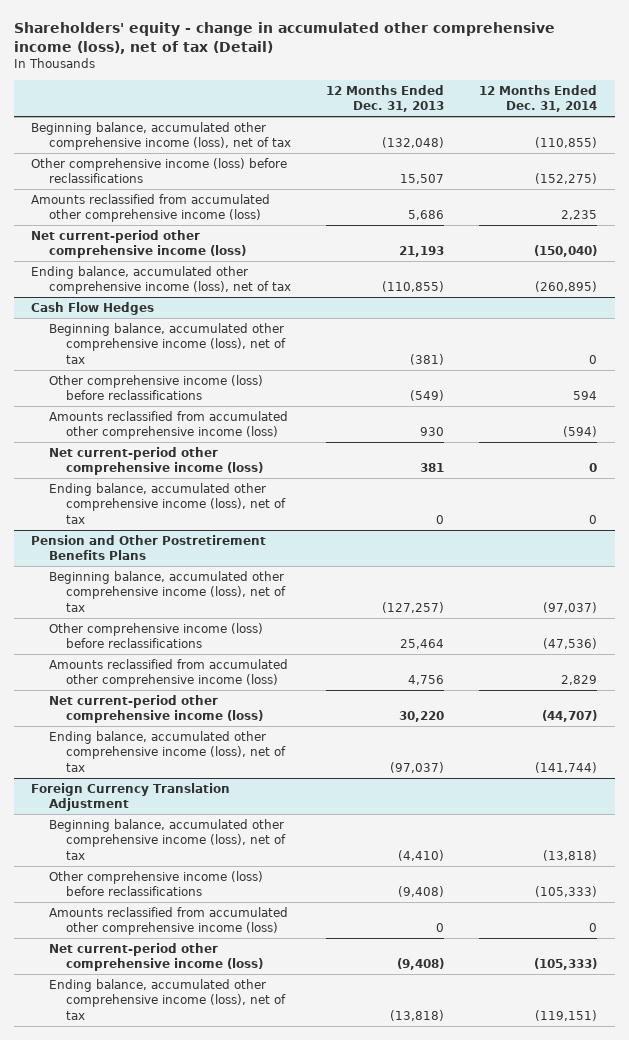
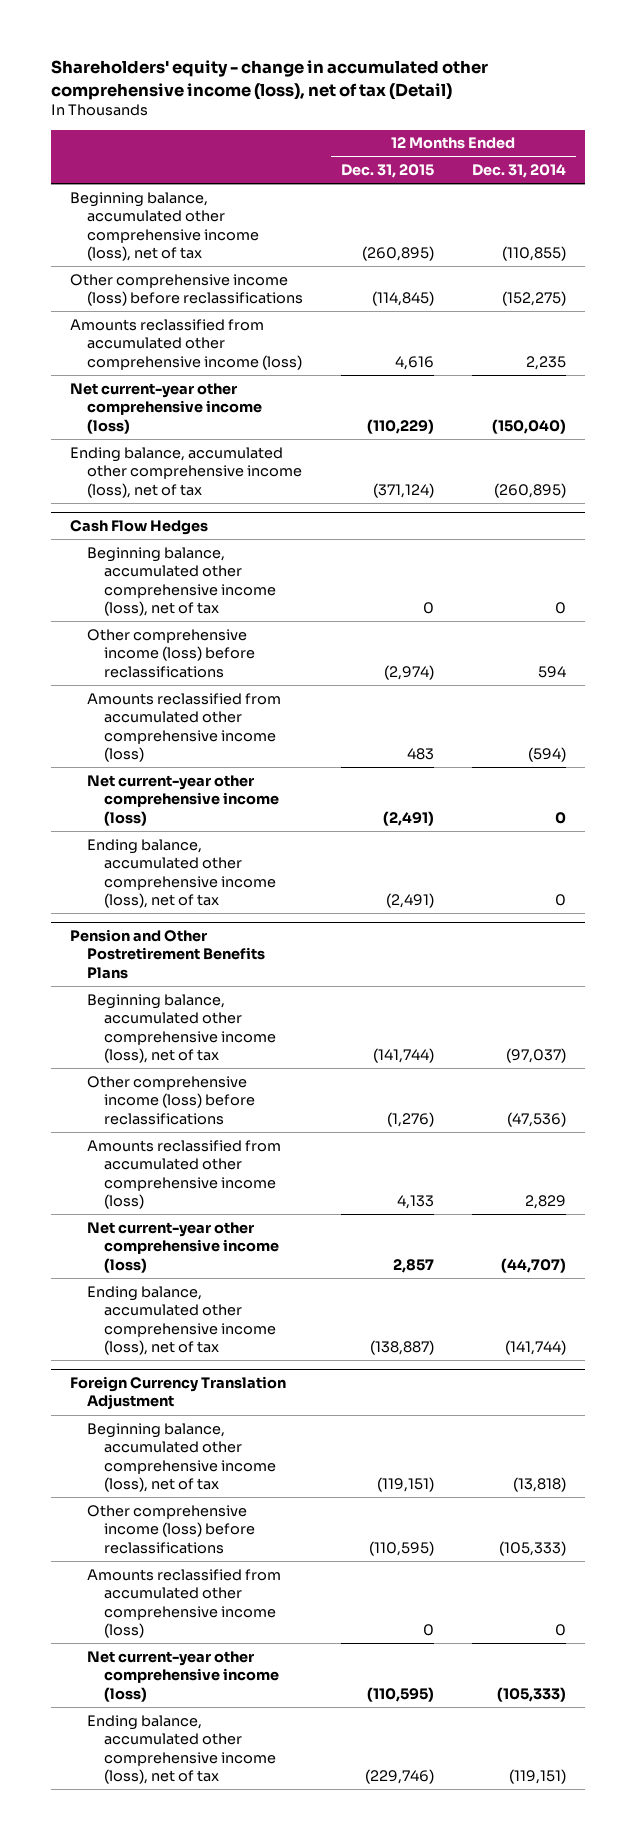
- | 12 Months Ended Dec. 31, 2013 | 12 Months Ended Dec. 31, 2014
+ | 12 Months Ended Dec. 31, 2015 | 12 Months Ended Dec. 31, 2014
- Net current-period other comprehensive income (loss) | 21,193 | (150,040)
+ Net current-year other comprehensive income (loss) | (110,229) | (150,040)
@ Cash Flow Hedges
- Net current-period other comprehensive income (loss) | 381 | 0
+ Net current-year other comprehensive income (loss) | (2,491) | 0
@ Pension and Other Postretirement Benefits Plans
- Net current-period other comprehensive income (loss) | 30,220 | (44,707)
+ Net current-year other comprehensive income (loss) | 2,857 | (44,707)
@ Foreign Currency Translation Adjustment
- Net current-period other comprehensive income (loss) | (9,408) | (105,333)
+ Net current-year other comprehensive income (loss) | (110,595) | (105,333)

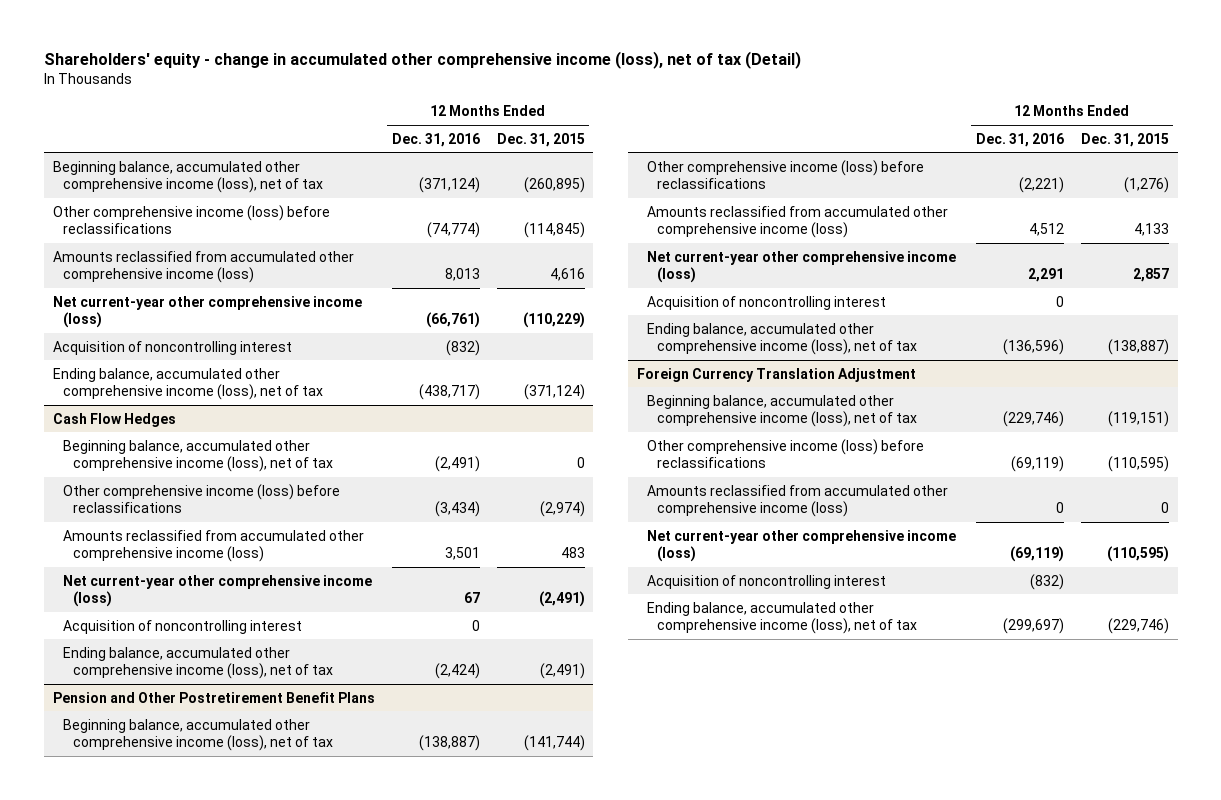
- | 12 Months Ended Dec. 31, 2015 | 12 Months Ended Dec. 31, 2014
+ | 12 Months Ended Dec. 31, 2016 | 12 Months Ended Dec. 31, 2015
+ Acquisition of noncontrolling interest | (832) |
@ Cash Flow Hedges
+ Acquisition of noncontrolling interest | 0 |
- Pension and Other Postretirement Benefits Plans
+ Pension and Other Postretirement Benefit Plans
+ Acquisition of noncontrolling interest | 0 |
@ Foreign Currency Translation Adjustment
+ Acquisition of noncontrolling interest | (832) |

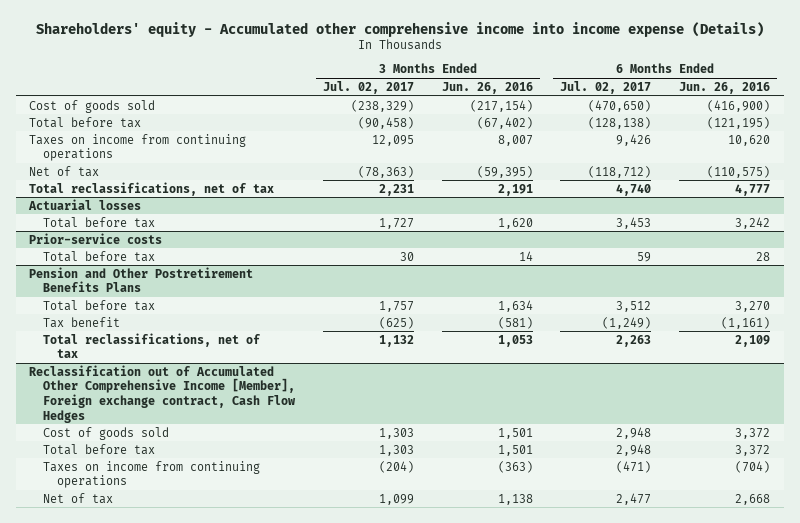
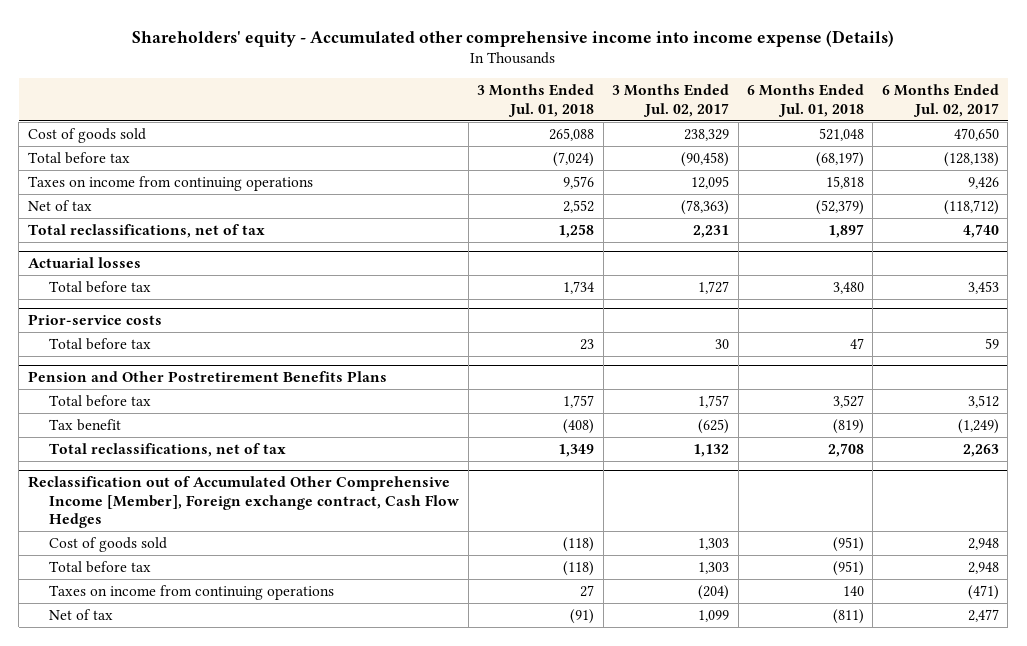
- | 3 Months Ended Jul. 02, 2017 | 3 Months Ended Jun. 26, 2016 | 6 Months Ended Jul. 02, 2017 | 6 Months Ended Jun. 26, 2016
+ | 3 Months Ended Jul. 01, 2018 | 3 Months Ended Jul. 02, 2017 | 6 Months Ended Jul. 01, 2018 | 6 Months Ended Jul. 02, 2017
- Cost of goods sold | (238,329) | (217,154) | (470,650) | (416,900)
+ Cost of goods sold | 265,088 | 238,329 | 521,048 | 470,650

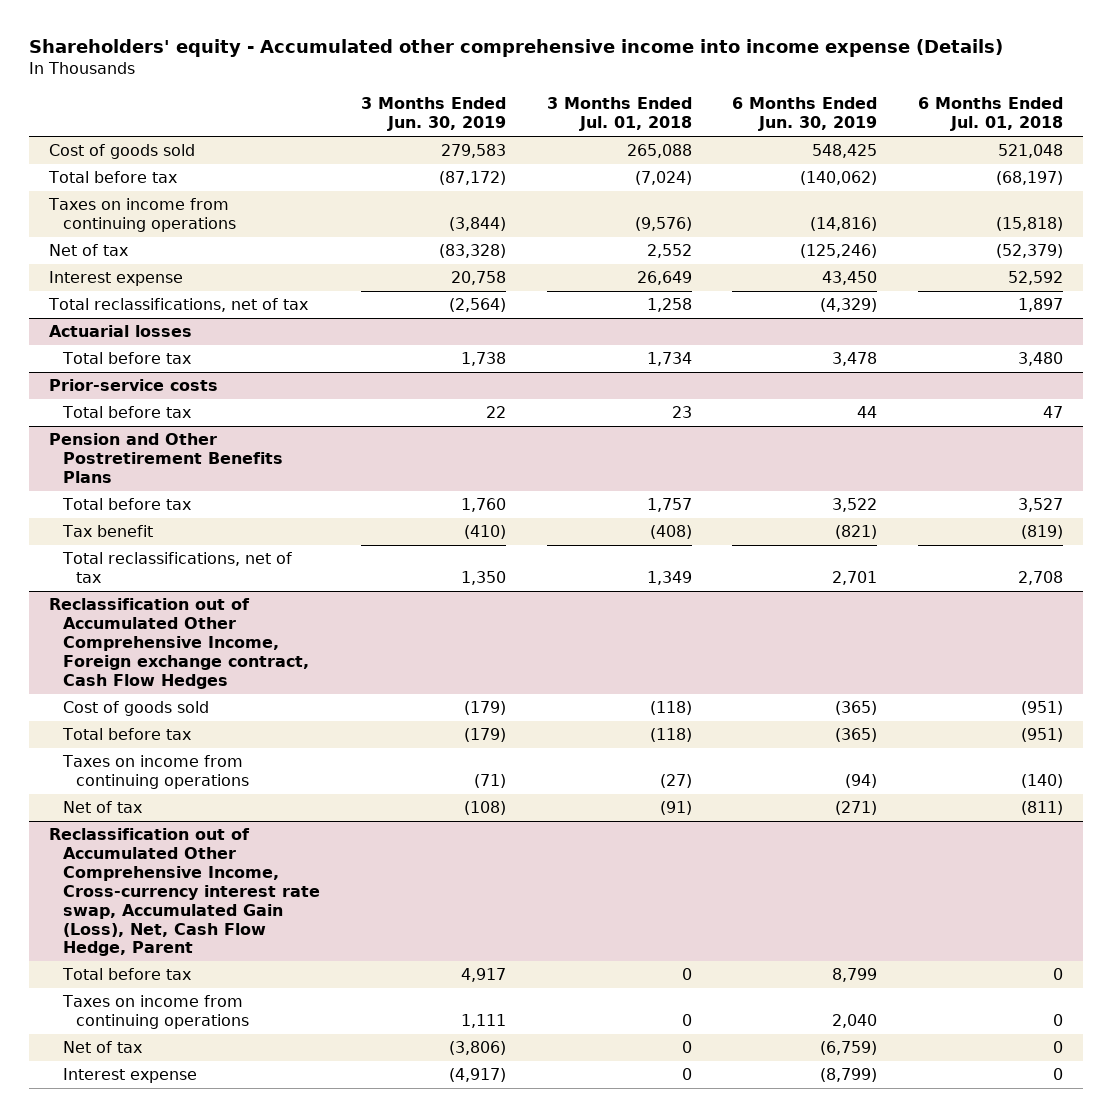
- | 3 Months Ended Jul. 01, 2018 | 3 Months Ended Jul. 02, 2017 | 6 Months Ended Jul. 01, 2018 | 6 Months Ended Jul. 02, 2017
+ | 3 Months Ended Jun. 30, 2019 | 3 Months Ended Jul. 01, 2018 | 6 Months Ended Jun. 30, 2019 | 6 Months Ended Jul. 01, 2018
- Taxes on income from continuing operations | 9,576 | 12,095 | 15,818 | 9,426
+ Taxes on income from continuing operations | (3,844) | (9,576) | (14,816) | (15,818)
+ Interest expense | 20,758 | 26,649 | 43,450 | 52,592
- Reclassification out of Accumulated Other Comprehensive Income [Member], Foreign exchange contract, Cash Flow Hedges
+ Reclassification out of Accumulated Other Comprehensive Income, Foreign exchange contract, Cash Flow Hedges
- Taxes on income from continuing operations | 27 | (204) | 140 | (471)
+ Taxes on income from continuing operations | (71) | (27) | (94) | (140)
+ Reclassification out of Accumulated Other Comprehensive Income, Cross-currency interest rate swap, Accumulated Gain (Loss), Net, Cash Flow Hedge, Parent
+ Total before tax | 4,917 | 0 | 8,799 | 0
+ Taxes on income from continuing operations | 1,111 | 0 | 2,040 | 0
+ Net of tax | (3,806) | 0 | (6,759) | 0
+ Interest expense | (4,917) | 0 | (8,799) | 0

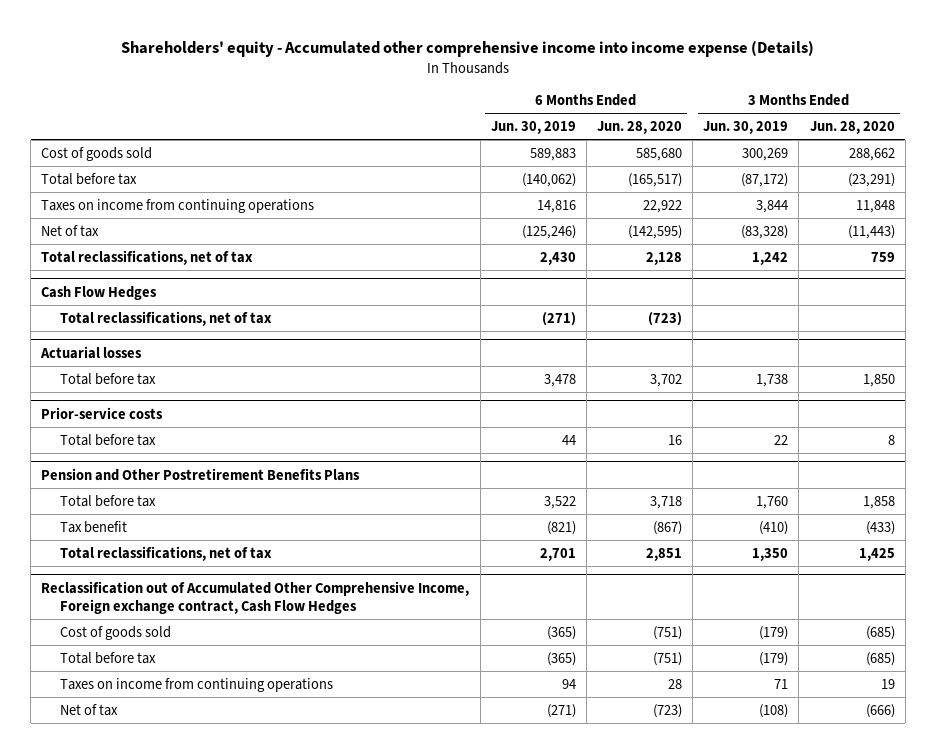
- | 3 Months Ended Jun. 30, 2019 | 3 Months Ended Jul. 01, 2018 | 6 Months Ended Jun. 30, 2019 | 6 Months Ended Jul. 01, 2018
+ | 6 Months Ended Jun. 30, 2019 | 6 Months Ended Jun. 28, 2020 | 3 Months Ended Jun. 30, 2019 | 3 Months Ended Jun. 28, 2020
- Cost of goods sold | 279,583 | 265,088 | 548,425 | 521,048
+ Cost of goods sold | 589,883 | 585,680 | 300,269 | 288,662
- Taxes on income from continuing operations | (3,844) | (9,576) | (14,816) | (15,818)
+ Taxes on income from continuing operations | 14,816 | 22,922 | 3,844 | 11,848
- Interest expense | 20,758 | 26,649 | 43,450 | 52,592
- Total reclassifications, net of tax | (2,564) | 1,258 | (4,329) | 1,897
+ Total reclassifications, net of tax | 2,430 | 2,128 | 1,242 | 759
+ Cash Flow Hedges
+ Total reclassifications, net of tax | (271) | (723) | |
@ Reclassification out of Accumulated Other Comprehensive Income, Foreign exchange contract, Cash Flow Hedges
- Taxes on income from continuing operations | (71) | (27) | (94) | (140)
+ Taxes on income from continuing operations | 94 | 28 | 71 | 19
- Reclassification out of Accumulated Other Comprehensive Income, Cross-currency interest rate swap, Accumulated Gain (Loss), Net, Cash Flow Hedge, Parent
- Total before tax | 4,917 | 0 | 8,799 | 0
- Taxes on income from continuing operations | 1,111 | 0 | 2,040 | 0
- Net of tax | (3,806) | 0 | (6,759) | 0
- Interest expense | (4,917) | 0 | (8,799) | 0

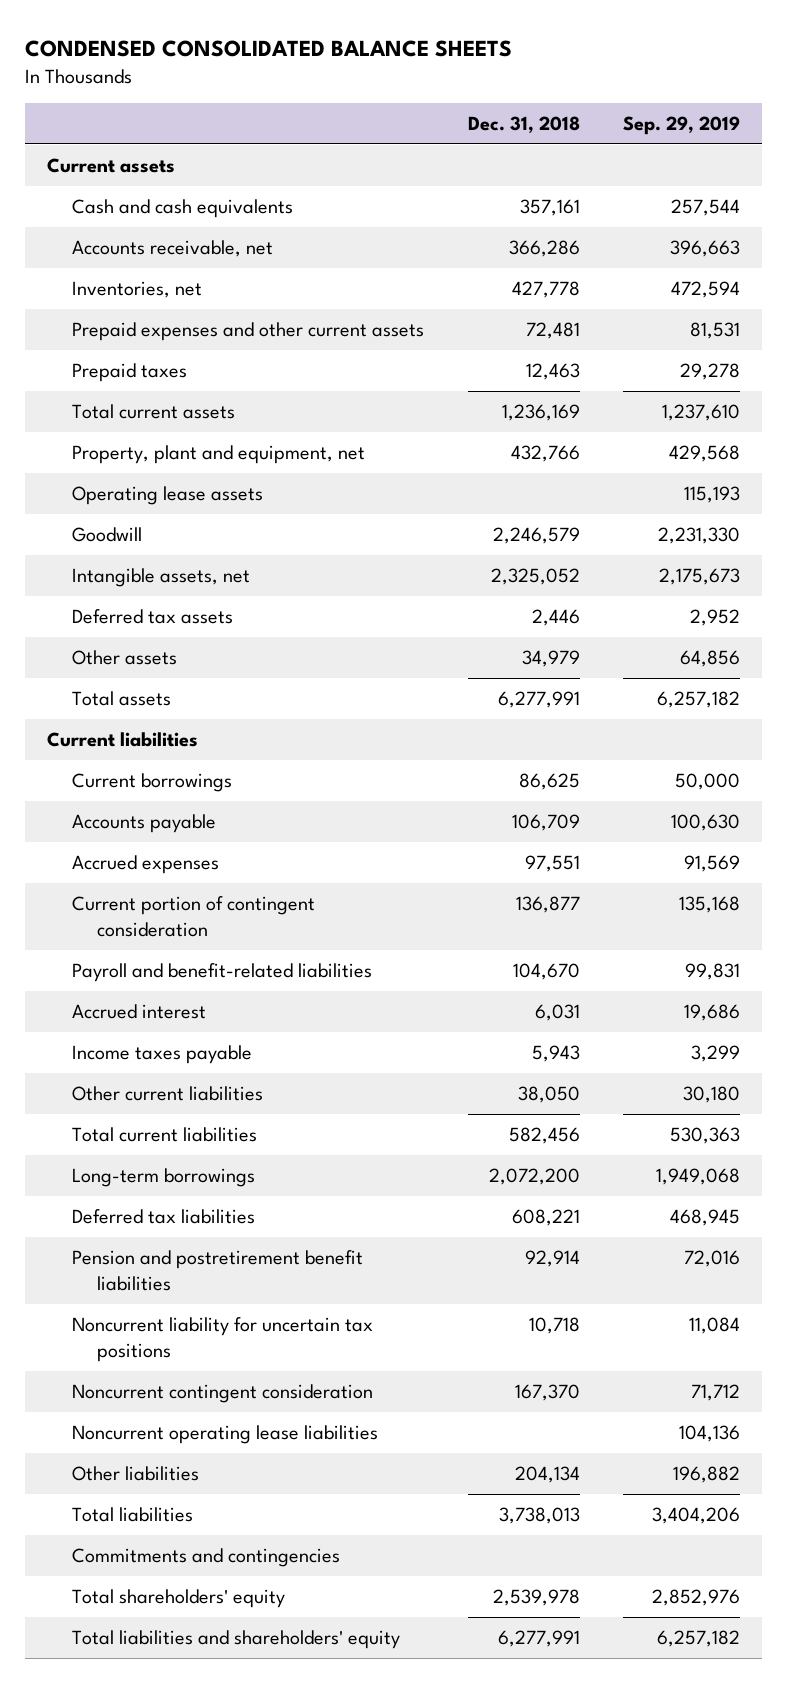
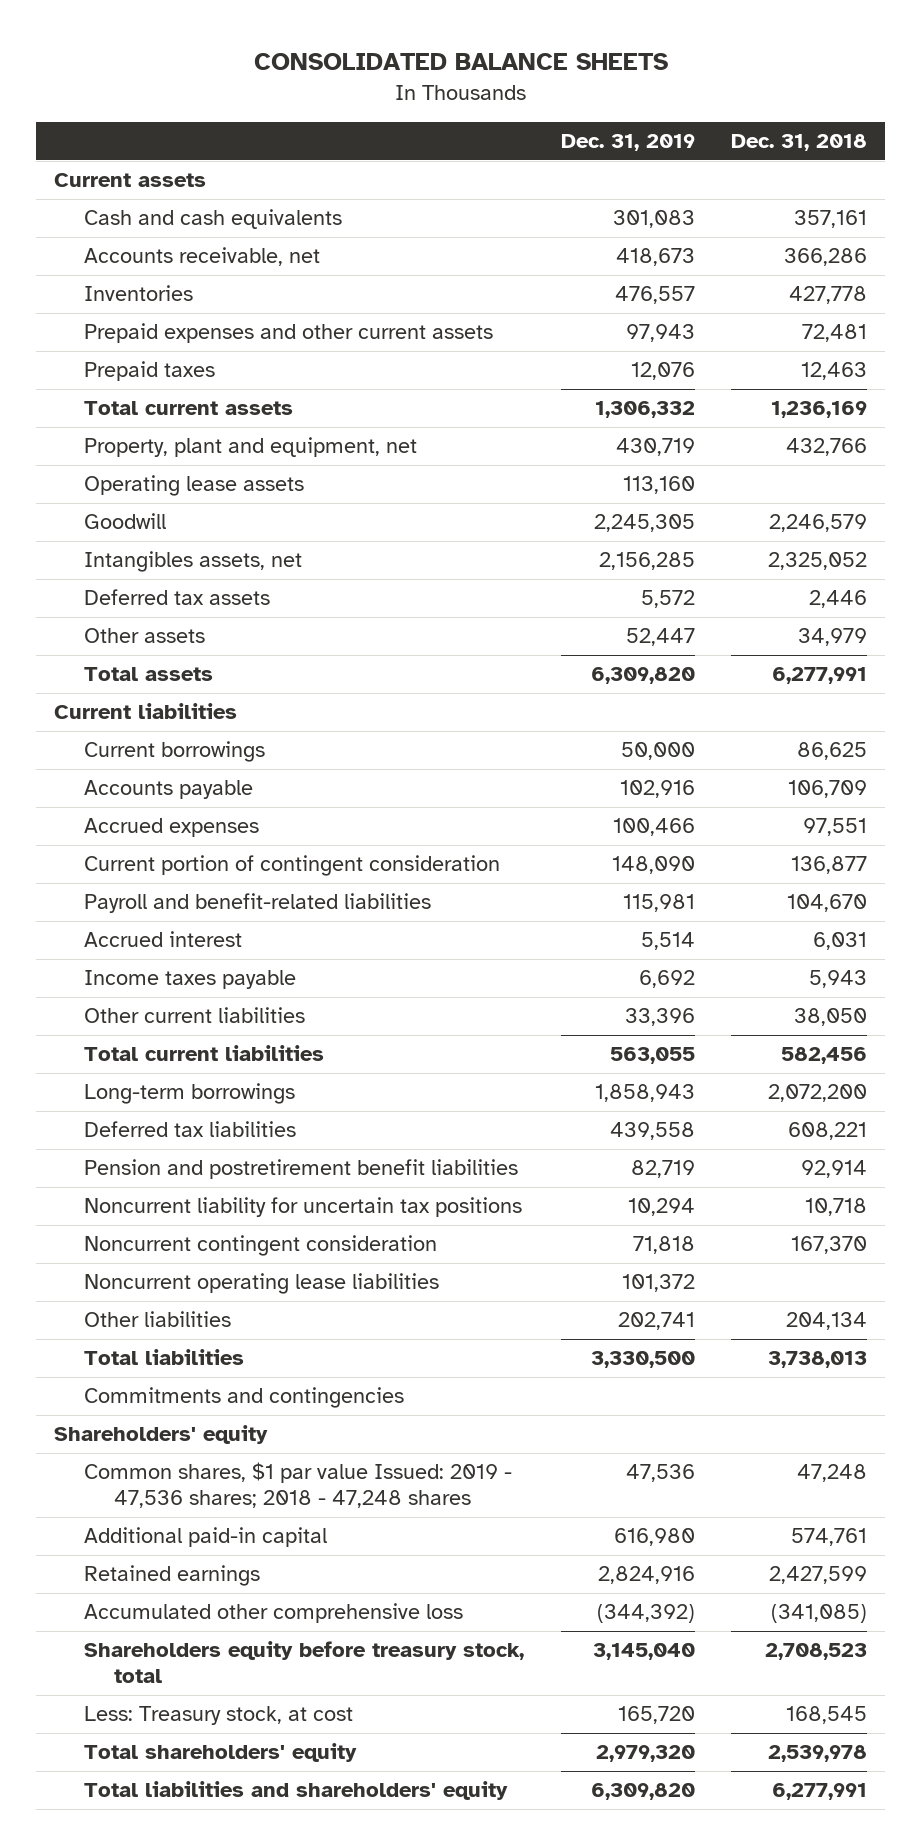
- CONDENSED CONSOLIDATED BALANCE SHEETS
+ CONSOLIDATED BALANCE SHEETS
- | Dec. 31, 2018 | Sep. 29, 2019
+ | Dec. 31, 2019 | Dec. 31, 2018
- Inventories, net | 427,778 | 472,594
+ Inventories | 476,557 | 427,778
- Intangible assets, net | 2,325,052 | 2,175,673
+ Intangibles assets, net | 2,156,285 | 2,325,052
+ Shareholders' equity
+ Common shares, $1 par value Issued: 2019 - 47,536 shares; 2018 - 47,248 shares | 47,536 | 47,248
+ Additional paid-in capital | 616,980 | 574,761
+ Retained earnings | 2,824,916 | 2,427,599
+ Accumulated other comprehensive loss | (344,392) | (341,085)
+ Shareholders equity before treasury stock, total | 3,145,040 | 2,708,523
+ Less: Treasury stock, at cost | 165,720 | 168,545

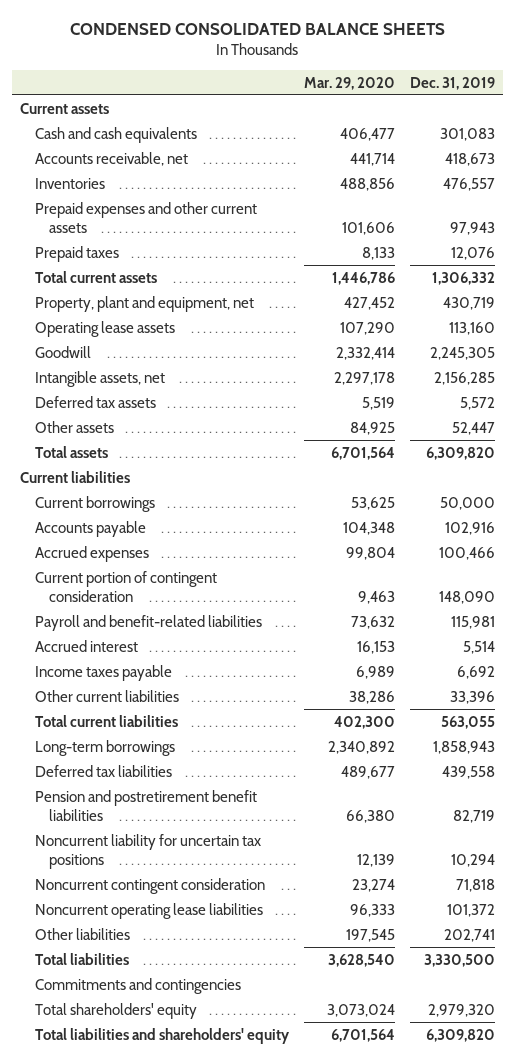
- CONSOLIDATED BALANCE SHEETS
+ CONDENSED CONSOLIDATED BALANCE SHEETS
- | Dec. 31, 2019 | Dec. 31, 2018
+ | Mar. 29, 2020 | Dec. 31, 2019
- Intangibles assets, net | 2,156,285 | 2,325,052
+ Intangible assets, net | 2,297,178 | 2,156,285
- Shareholders' equity
- Common shares, $1 par value Issued: 2019 - 47,536 shares; 2018 - 47,248 shares | 47,536 | 47,248
- Additional paid-in capital | 616,980 | 574,761
- Retained earnings | 2,824,916 | 2,427,599
- Accumulated other comprehensive loss | (344,392) | (341,085)
- Shareholders equity before treasury stock, total | 3,145,040 | 2,708,523
- Less: Treasury stock, at cost | 165,720 | 168,545

